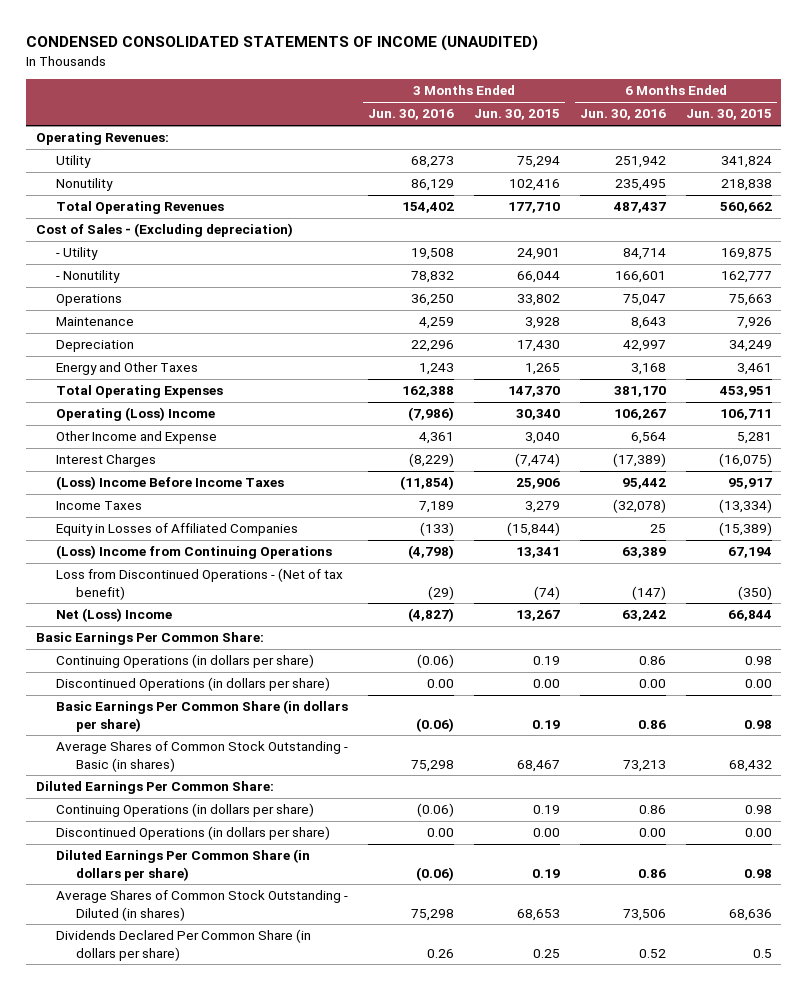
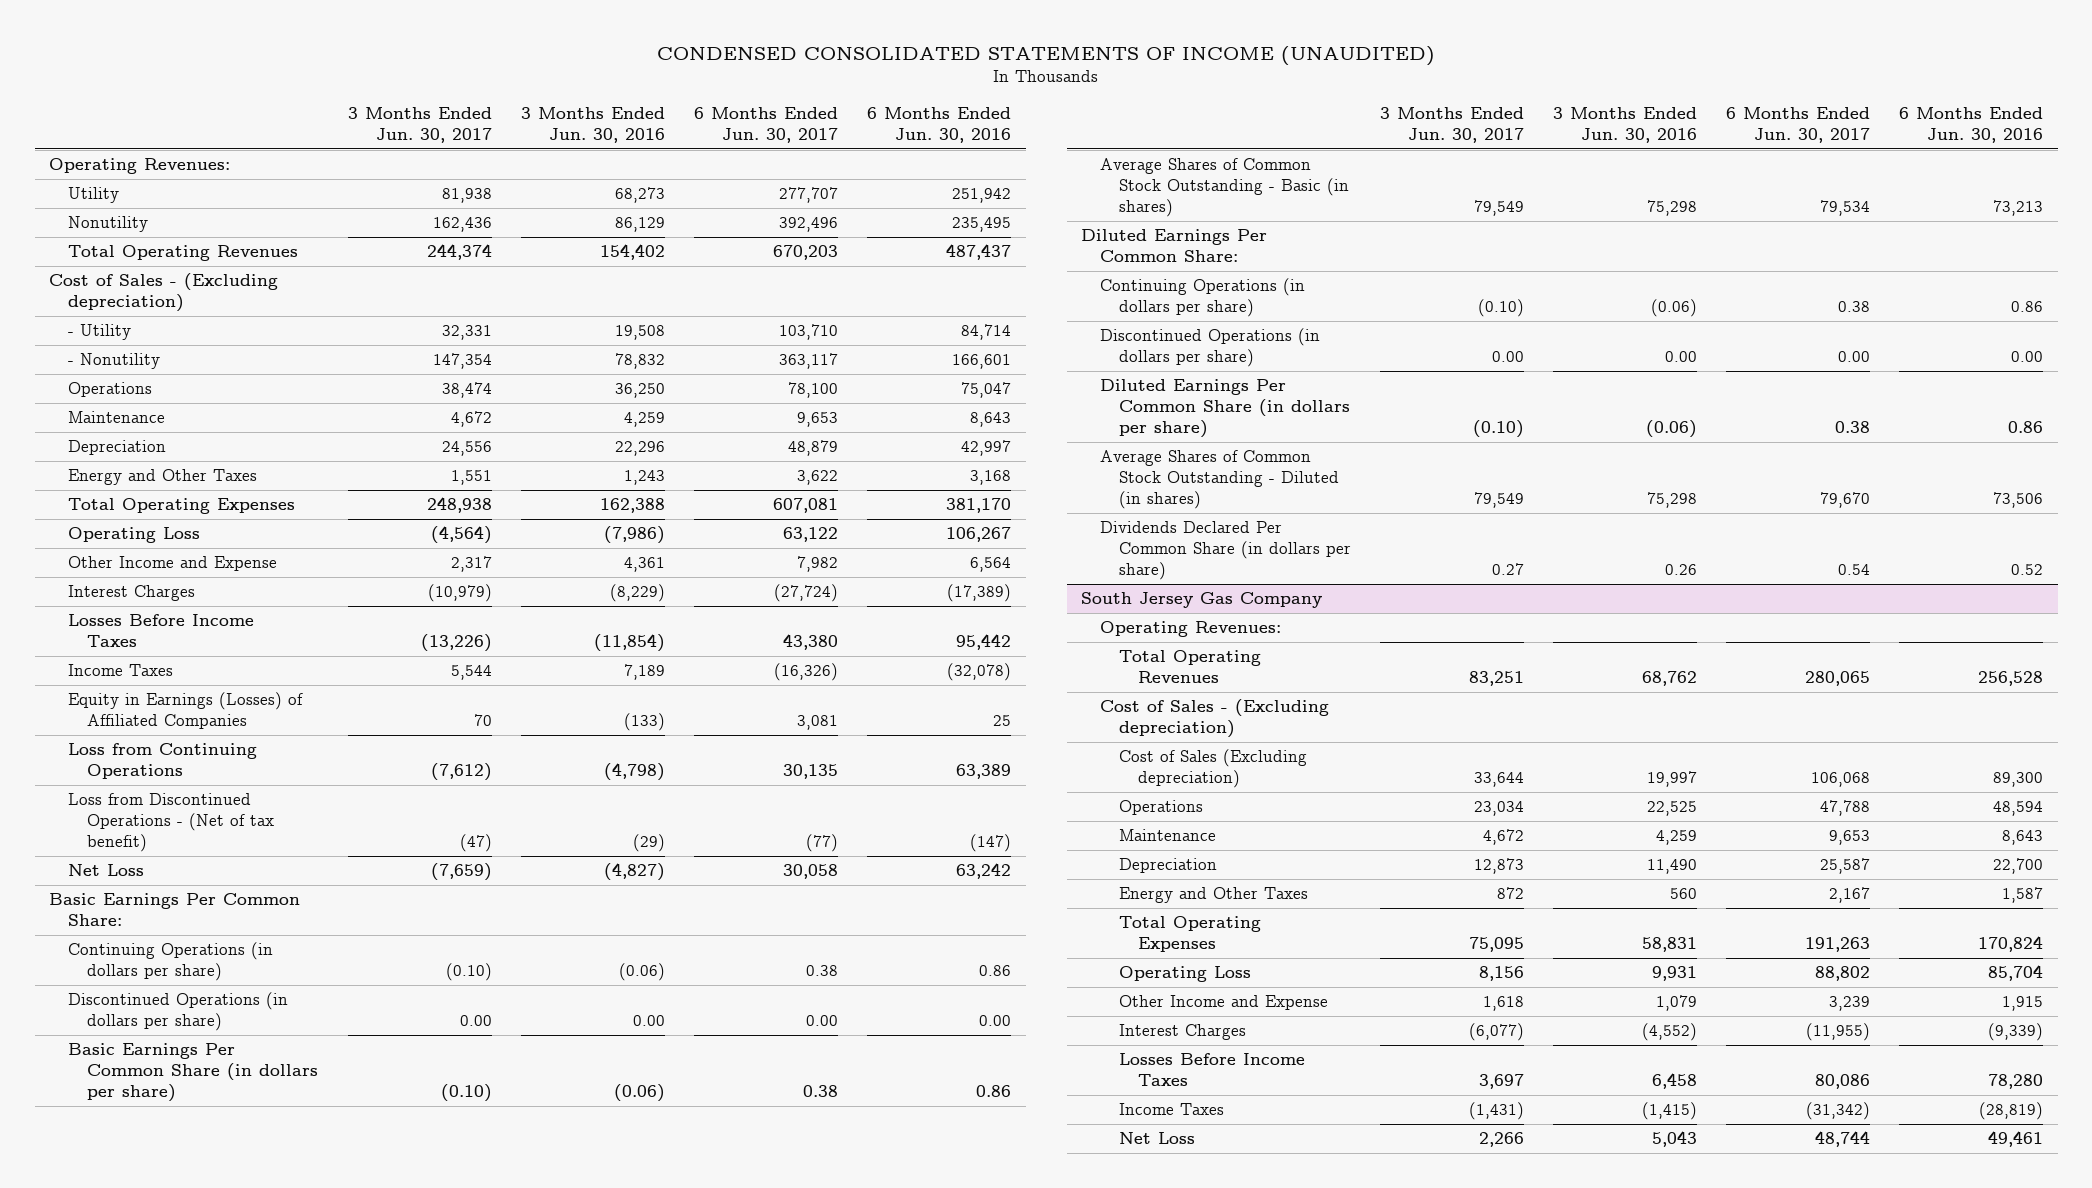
- | 3 Months Ended Jun. 30, 2016 | 3 Months Ended Jun. 30, 2015 | 6 Months Ended Jun. 30, 2016 | 6 Months Ended Jun. 30, 2015
+ | 3 Months Ended Jun. 30, 2017 | 3 Months Ended Jun. 30, 2016 | 6 Months Ended Jun. 30, 2017 | 6 Months Ended Jun. 30, 2016
- Operating (Loss) Income | (7,986) | 30,340 | 106,267 | 106,711
+ Operating Loss | (4,564) | (7,986) | 63,122 | 106,267
- (Loss) Income Before Income Taxes | (11,854) | 25,906 | 95,442 | 95,917
+ Losses Before Income Taxes | (13,226) | (11,854) | 43,380 | 95,442
- Equity in Losses of Affiliated Companies | (133) | (15,844) | 25 | (15,389)
- (Loss) Income from Continuing Operations | (4,798) | 13,341 | 63,389 | 67,194
+ Equity in Earnings (Losses) of Affiliated Companies | 70 | (133) | 3,081 | 25
+ Loss from Continuing Operations | (7,612) | (4,798) | 30,135 | 63,389
- Net (Loss) Income | (4,827) | 13,267 | 63,242 | 66,844
+ Net Loss | (7,659) | (4,827) | 30,058 | 63,242
+ South Jersey Gas Company
+ Operating Revenues:
+ Total Operating Revenues | 83,251 | 68,762 | 280,065 | 256,528
+ Cost of Sales - (Excluding depreciation)
+ Cost of Sales (Excluding depreciation) | 33,644 | 19,997 | 106,068 | 89,300
+ Operations | 23,034 | 22,525 | 47,788 | 48,594
+ Maintenance | 4,672 | 4,259 | 9,653 | 8,643
+ Depreciation | 12,873 | 11,490 | 25,587 | 22,700
+ Energy and Other Taxes | 872 | 560 | 2,167 | 1,587
+ Total Operating Expenses | 75,095 | 58,831 | 191,263 | 170,824
+ Operating Loss | 8,156 | 9,931 | 88,802 | 85,704
+ Other Income and Expense | 1,618 | 1,079 | 3,239 | 1,915
+ Interest Charges | (6,077) | (4,552) | (11,955) | (9,339)
+ Losses Before Income Taxes | 3,697 | 6,458 | 80,086 | 78,280
+ Income Taxes | (1,431) | (1,415) | (31,342) | (28,819)
+ Net Loss | 2,266 | 5,043 | 48,744 | 49,461

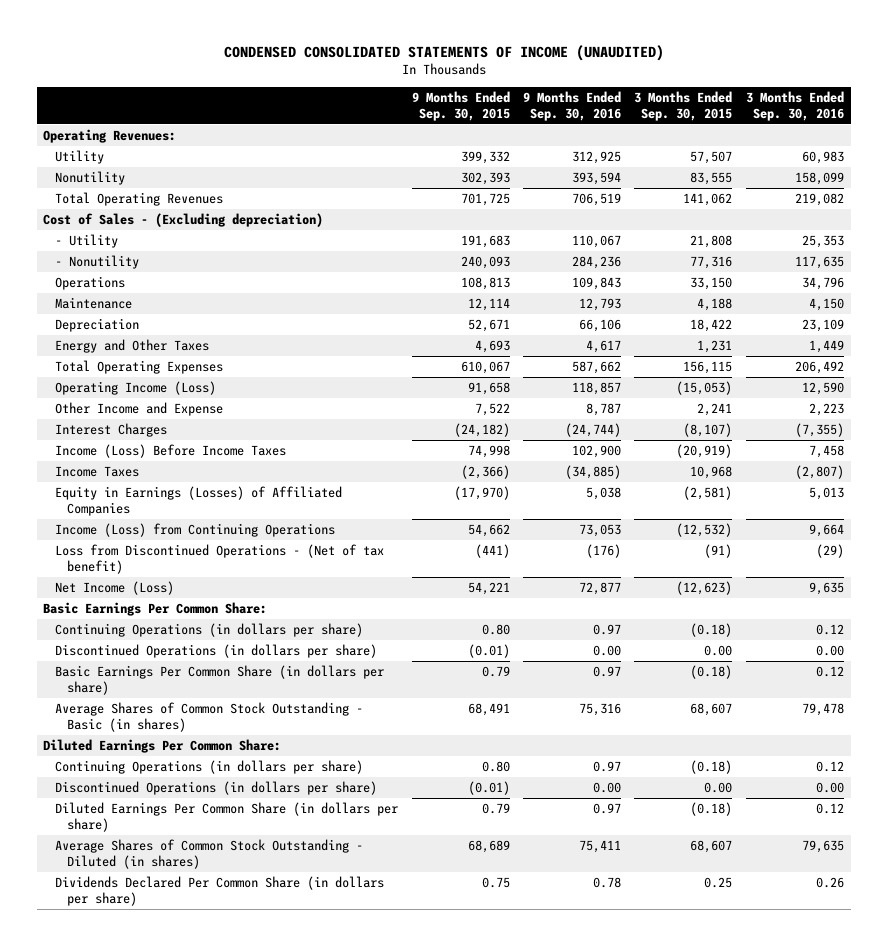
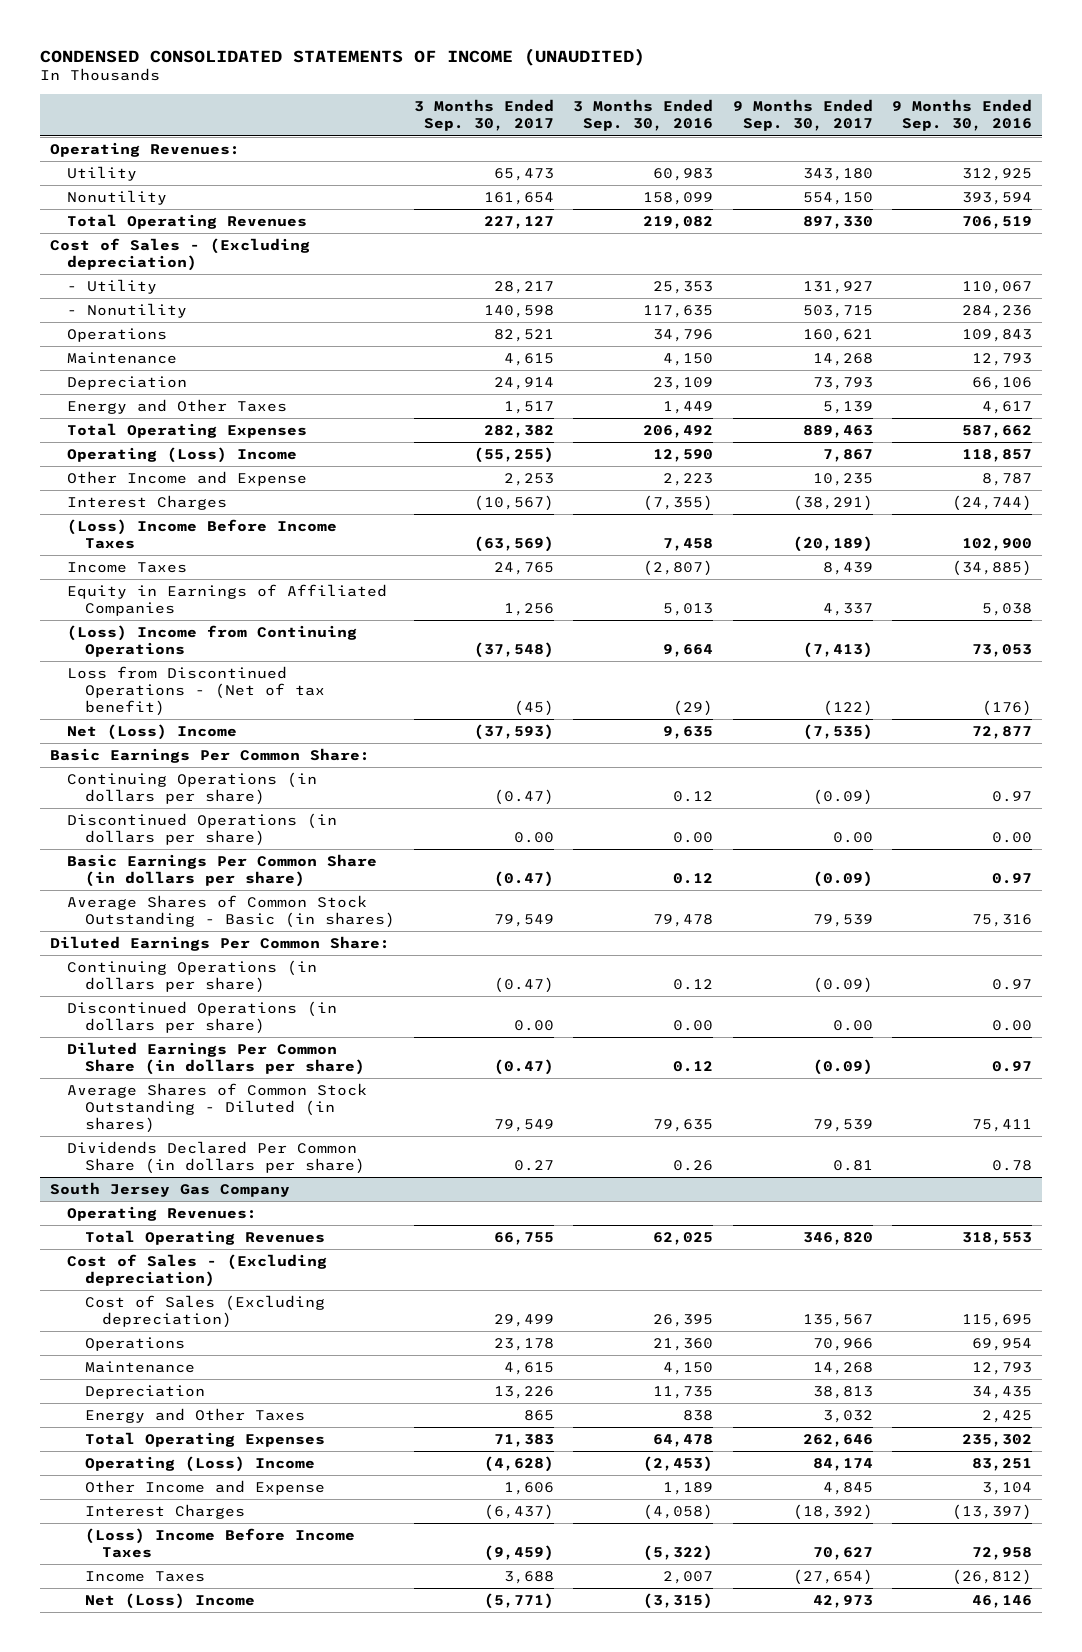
- | 9 Months Ended Sep. 30, 2015 | 9 Months Ended Sep. 30, 2016 | 3 Months Ended Sep. 30, 2015 | 3 Months Ended Sep. 30, 2016
+ | 3 Months Ended Sep. 30, 2017 | 3 Months Ended Sep. 30, 2016 | 9 Months Ended Sep. 30, 2017 | 9 Months Ended Sep. 30, 2016
- Operating Income (Loss) | 91,658 | 118,857 | (15,053) | 12,590
+ Operating (Loss) Income | (55,255) | 12,590 | 7,867 | 118,857
- Income (Loss) Before Income Taxes | 74,998 | 102,900 | (20,919) | 7,458
+ (Loss) Income Before Income Taxes | (63,569) | 7,458 | (20,189) | 102,900
- Equity in Earnings (Losses) of Affiliated Companies | (17,970) | 5,038 | (2,581) | 5,013
- Income (Loss) from Continuing Operations | 54,662 | 73,053 | (12,532) | 9,664
+ Equity in Earnings of Affiliated Companies | 1,256 | 5,013 | 4,337 | 5,038
+ (Loss) Income from Continuing Operations | (37,548) | 9,664 | (7,413) | 73,053
- Net Income (Loss) | 54,221 | 72,877 | (12,623) | 9,635
+ Net (Loss) Income | (37,593) | 9,635 | (7,535) | 72,877
+ South Jersey Gas Company
+ Operating Revenues:
+ Total Operating Revenues | 66,755 | 62,025 | 346,820 | 318,553
+ Cost of Sales - (Excluding depreciation)
+ Cost of Sales (Excluding depreciation) | 29,499 | 26,395 | 135,567 | 115,695
+ Operations | 23,178 | 21,360 | 70,966 | 69,954
+ Maintenance | 4,615 | 4,150 | 14,268 | 12,793
+ Depreciation | 13,226 | 11,735 | 38,813 | 34,435
+ Energy and Other Taxes | 865 | 838 | 3,032 | 2,425
+ Total Operating Expenses | 71,383 | 64,478 | 262,646 | 235,302
+ Operating (Loss) Income | (4,628) | (2,453) | 84,174 | 83,251
+ Other Income and Expense | 1,606 | 1,189 | 4,845 | 3,104
+ Interest Charges | (6,437) | (4,058) | (18,392) | (13,397)
+ (Loss) Income Before Income Taxes | (9,459) | (5,322) | 70,627 | 72,958
+ Income Taxes | 3,688 | 2,007 | (27,654) | (26,812)
+ Net (Loss) Income | (5,771) | (3,315) | 42,973 | 46,146

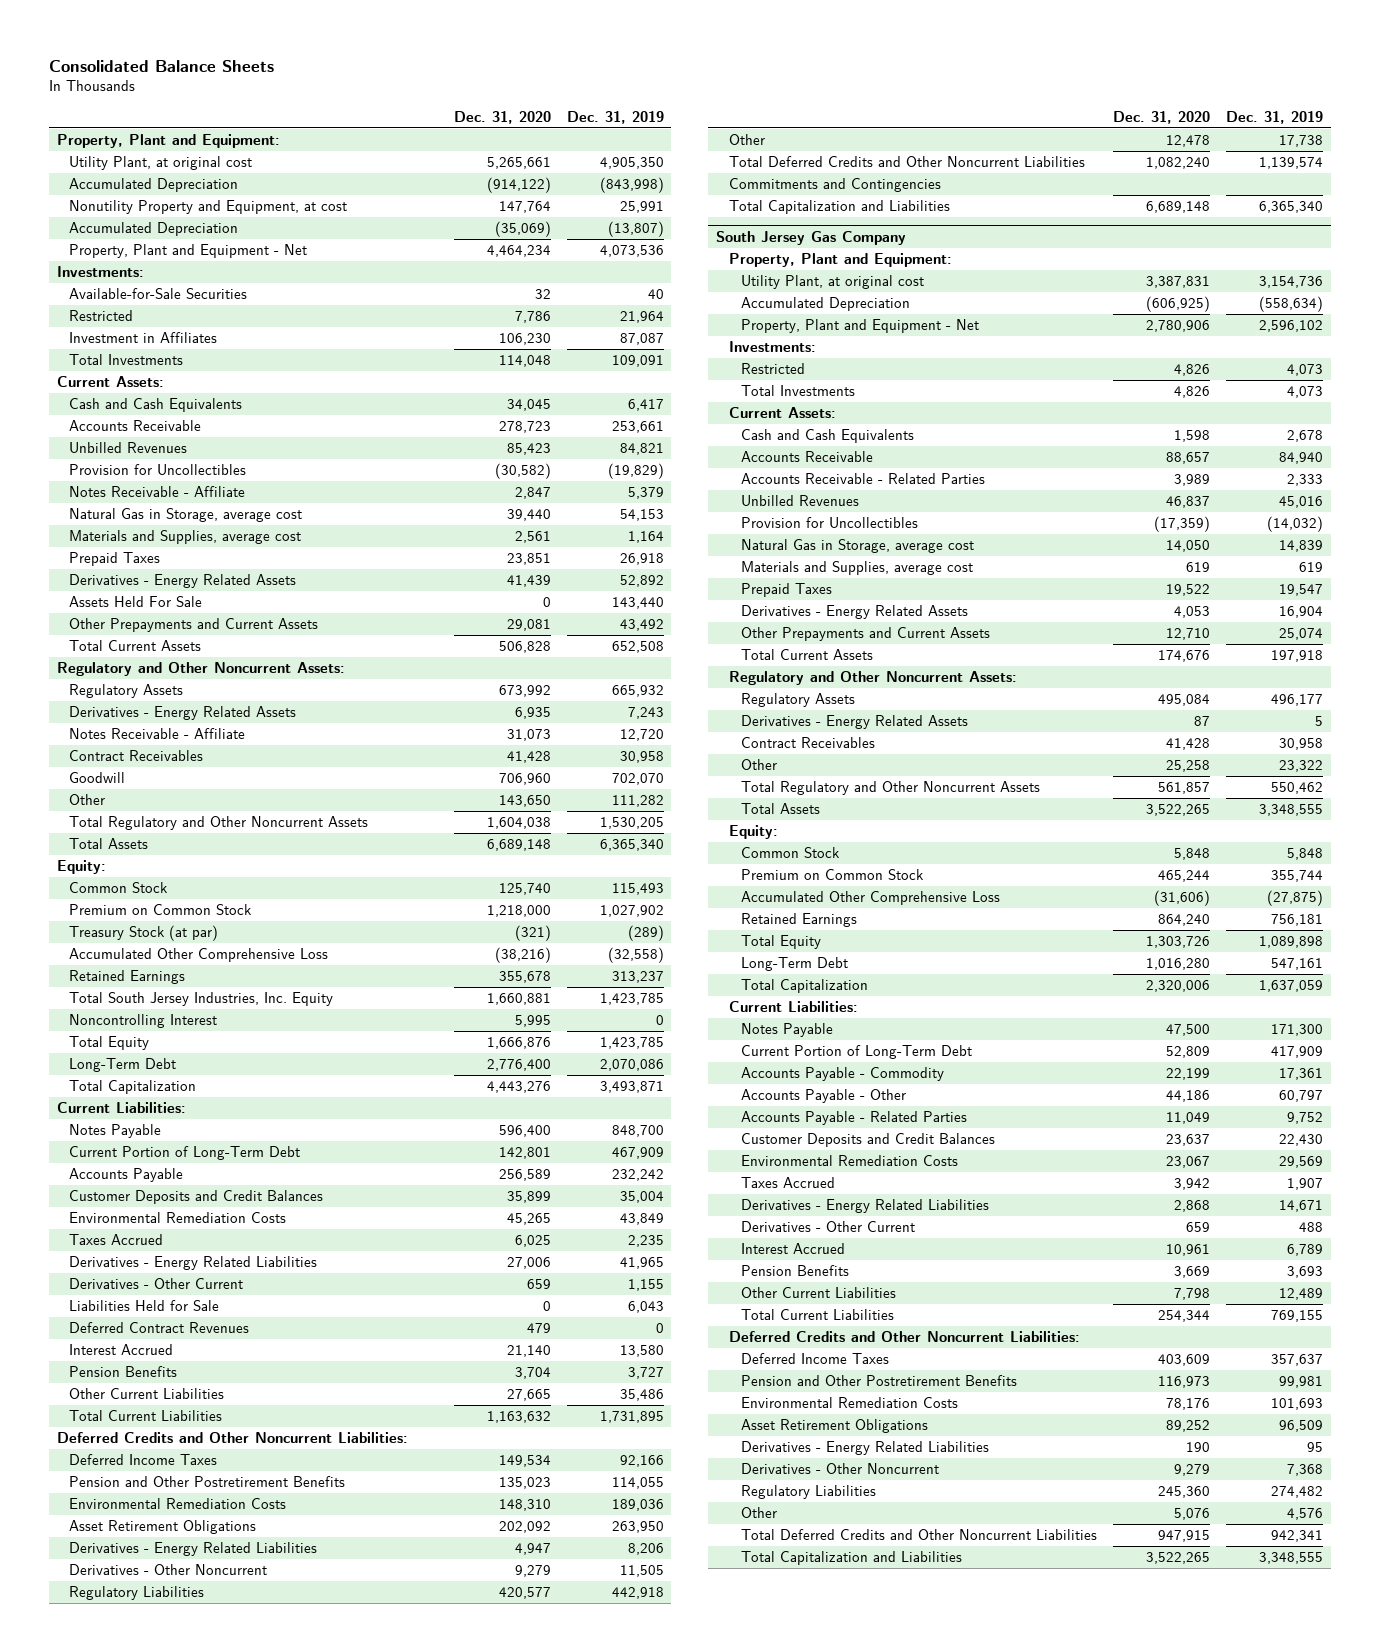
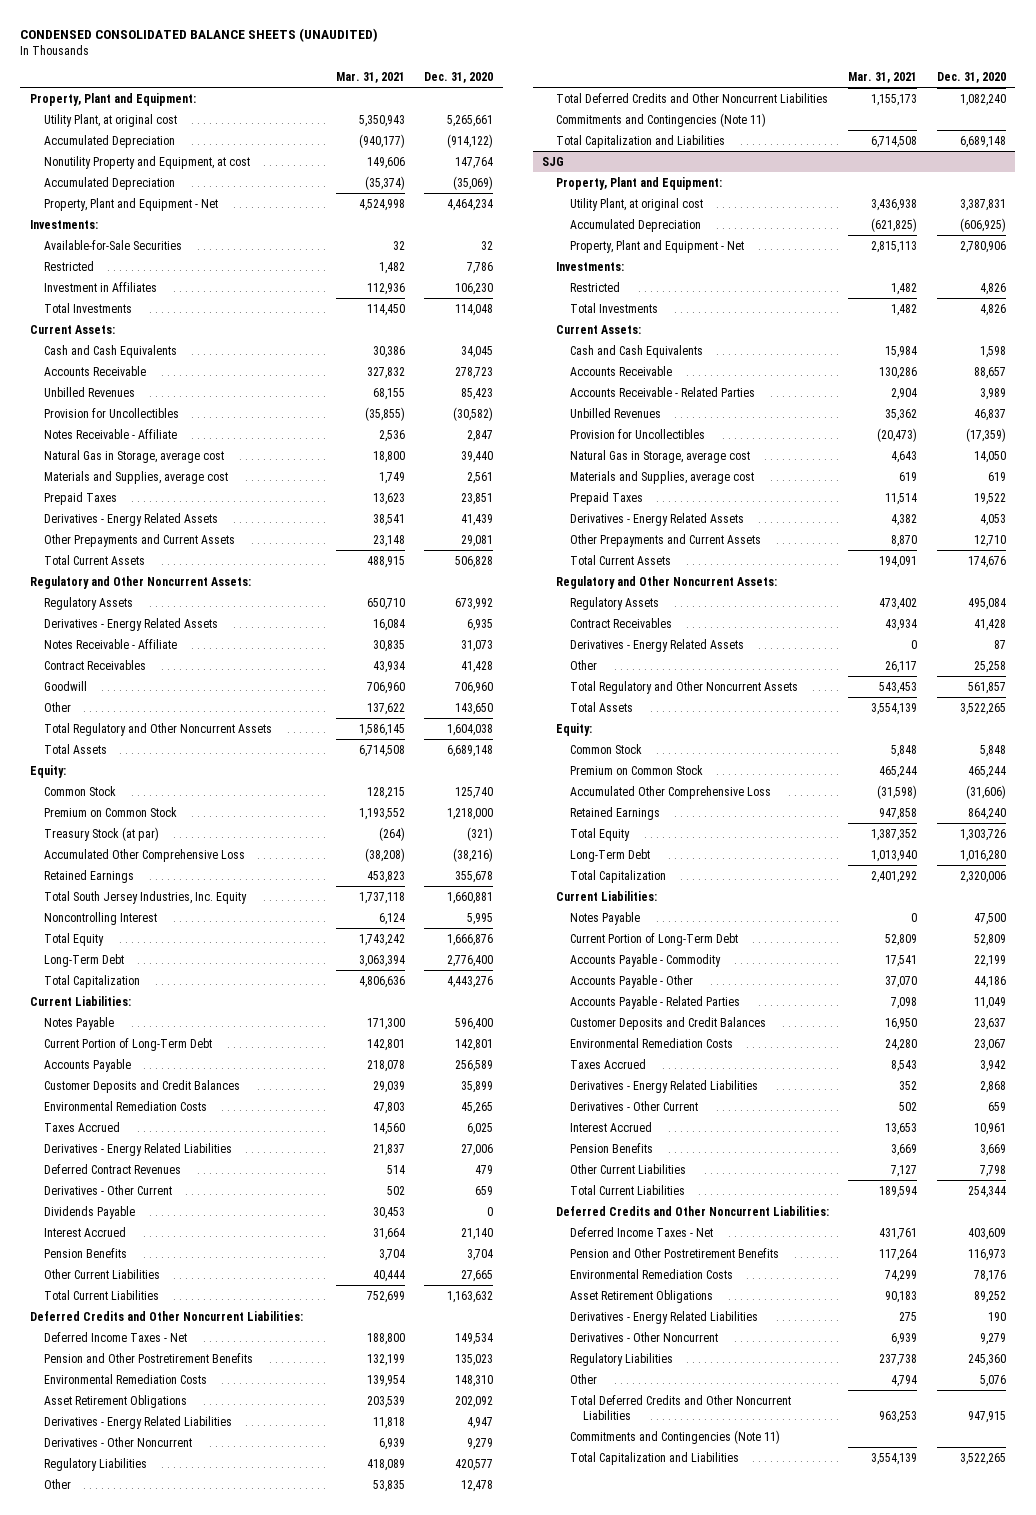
- Consolidated Balance Sheets
+ CONDENSED CONSOLIDATED BALANCE SHEETS (UNAUDITED)
- | Dec. 31, 2020 | Dec. 31, 2019
+ | Mar. 31, 2021 | Dec. 31, 2020
- Assets Held For Sale | 0 | 143,440
- Liabilities Held for Sale | 0 | 6,043
moved down: Derivatives - Other Current | 502 | 659
+ Dividends Payable | 30,453 | 0
- Deferred Income Taxes | 149,534 | 92,166
+ Deferred Income Taxes - Net | 188,800 | 149,534
- Commitments and Contingencies
+ Commitments and Contingencies (Note 11)
- South Jersey Gas Company
+ SJG
- Derivatives - Energy Related Assets | 87 | 5
+ Derivatives - Energy Related Assets | 0 | 87
- Deferred Income Taxes | 403,609 | 357,637
+ Deferred Income Taxes - Net | 431,761 | 403,609
+ Commitments and Contingencies (Note 11)

